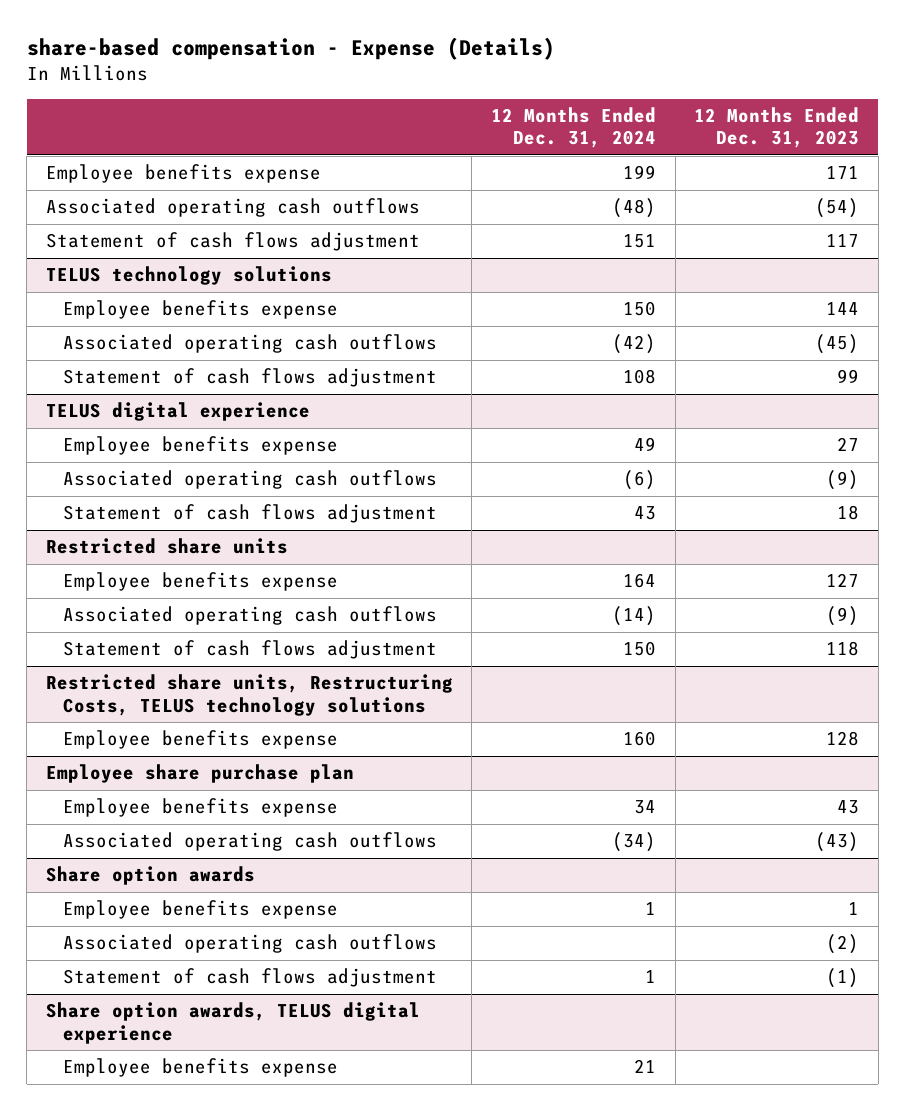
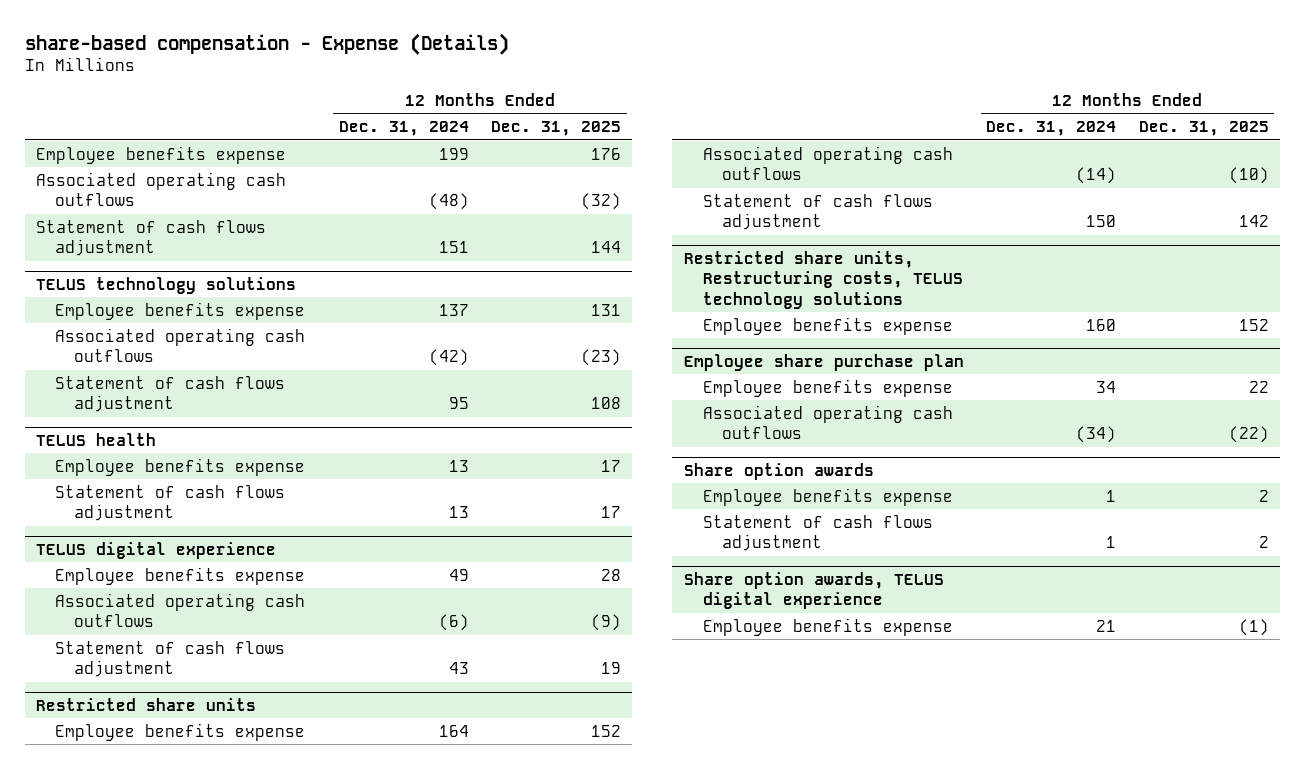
- | 12 Months Ended Dec. 31, 2024 | 12 Months Ended Dec. 31, 2023
+ | 12 Months Ended Dec. 31, 2024 | 12 Months Ended Dec. 31, 2025
@ TELUS technology solutions
- Employee benefits expense | 150 | 144
+ Employee benefits expense | 137 | 131
- Statement of cash flows adjustment | 108 | 99
+ Statement of cash flows adjustment | 95 | 108
+ TELUS health
+ Employee benefits expense | 13 | 17
+ Statement of cash flows adjustment | 13 | 17
- Restricted share units, Restructuring Costs, TELUS technology solutions
+ Restricted share units, Restructuring costs, TELUS technology solutions
@ Share option awards
- Associated operating cash outflows | | (2)

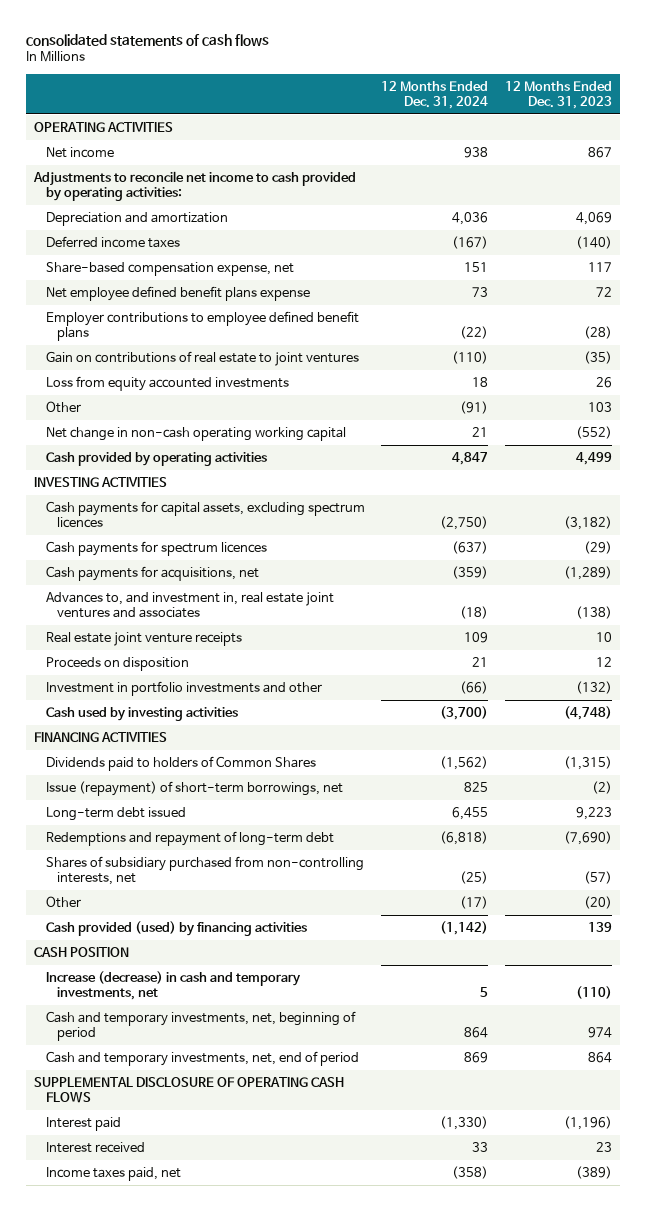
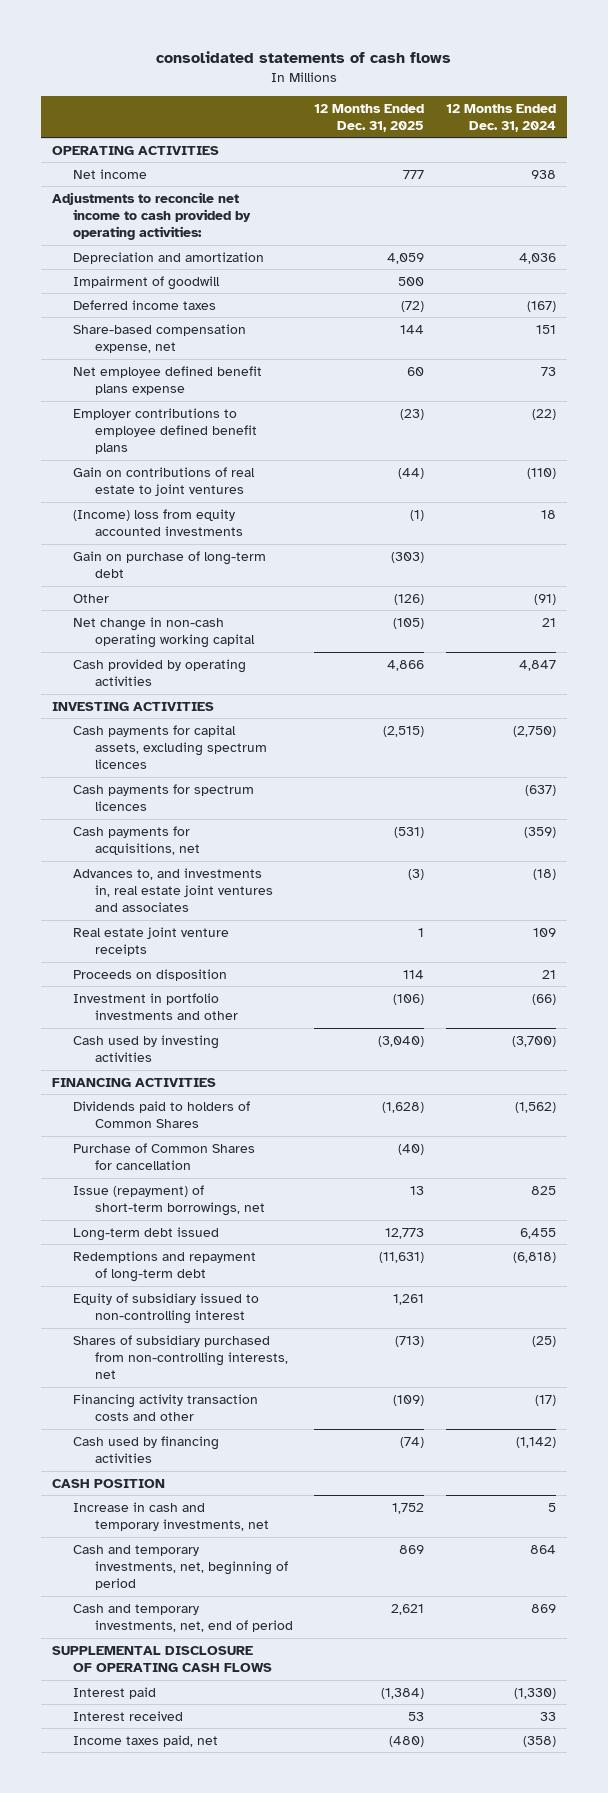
- | 12 Months Ended Dec. 31, 2024 | 12 Months Ended Dec. 31, 2023
+ | 12 Months Ended Dec. 31, 2025 | 12 Months Ended Dec. 31, 2024
+ Impairment of goodwill | 500 |
- Loss from equity accounted investments | 18 | 26
+ (Income) loss from equity accounted investments | (1) | 18
+ Gain on purchase of long-term debt | (303) |
- Advances to, and investment in, real estate joint ventures and associates | (18) | (138)
+ Advances to, and investments in, real estate joint ventures and associates | (3) | (18)
+ Purchase of Common Shares for cancellation | (40) |
+ Equity of subsidiary issued to non-controlling interest | 1,261 |
- Other | (17) | (20)
- Cash provided (used) by financing activities | (1,142) | 139
+ Financing activity transaction costs and other | (109) | (17)
+ Cash used by financing activities | (74) | (1,142)
- Increase (decrease) in cash and temporary investments, net | 5 | (110)
+ Increase in cash and temporary investments, net | 1,752 | 5

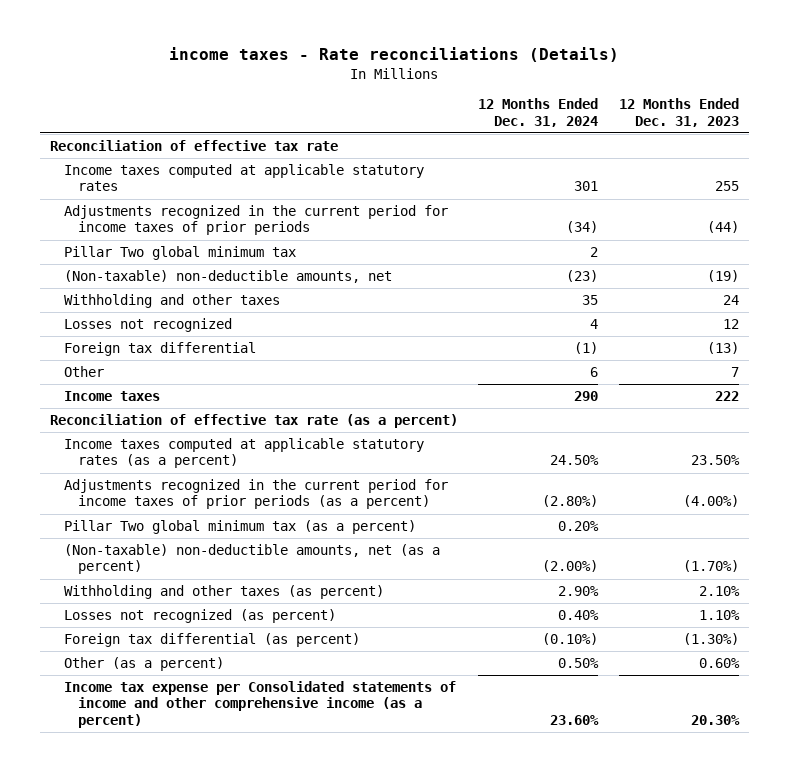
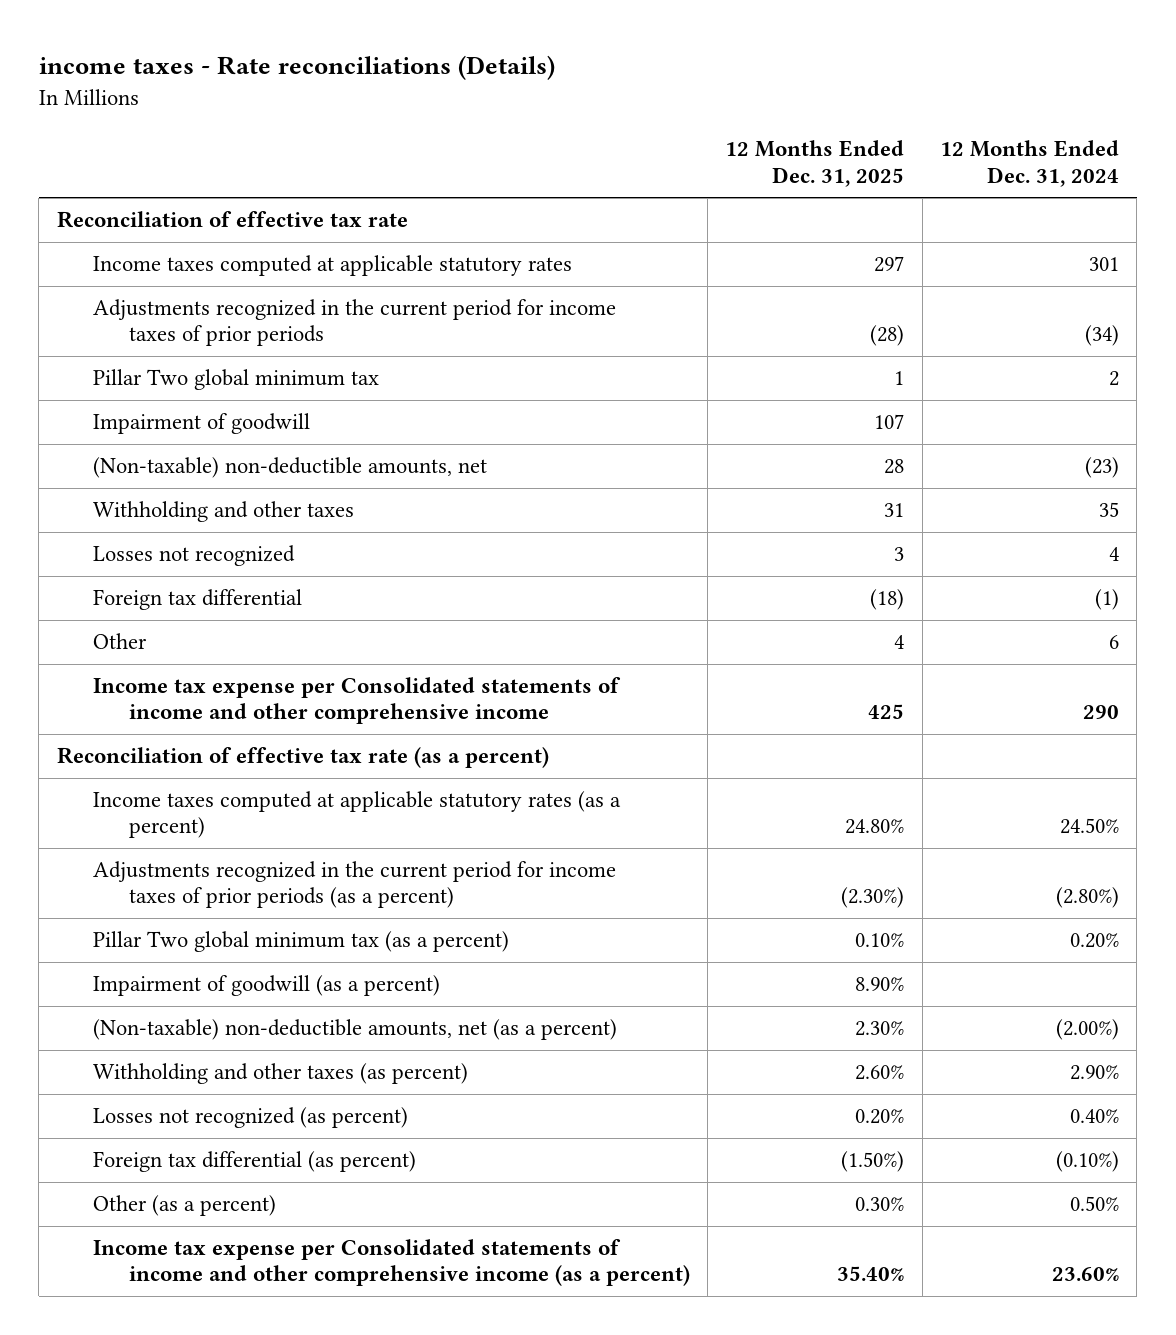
- | 12 Months Ended Dec. 31, 2024 | 12 Months Ended Dec. 31, 2023
+ | 12 Months Ended Dec. 31, 2025 | 12 Months Ended Dec. 31, 2024
+ Impairment of goodwill | 107 |
- Income taxes | 290 | 222
+ Income tax expense per Consolidated statements of income and other comprehensive income | 425 | 290
+ Impairment of goodwill (as a percent) | 8.90% |

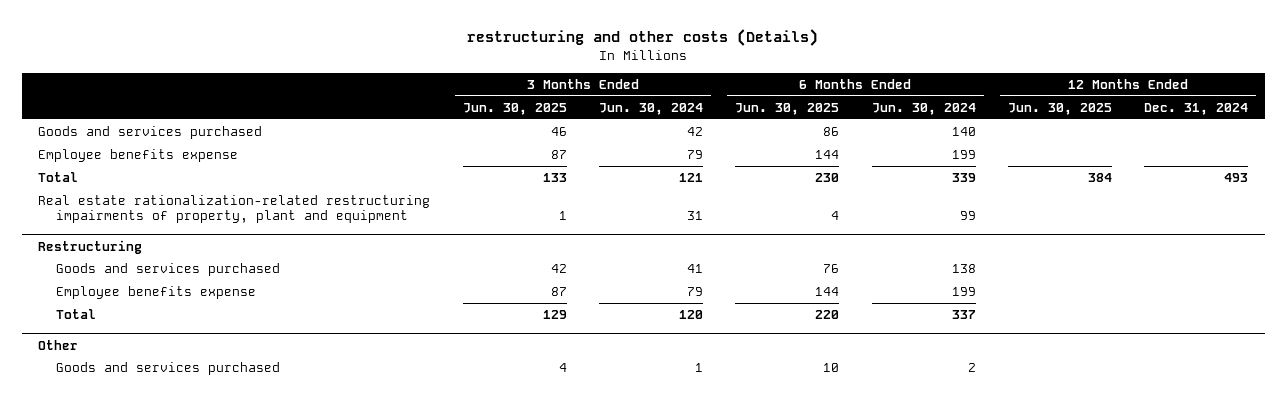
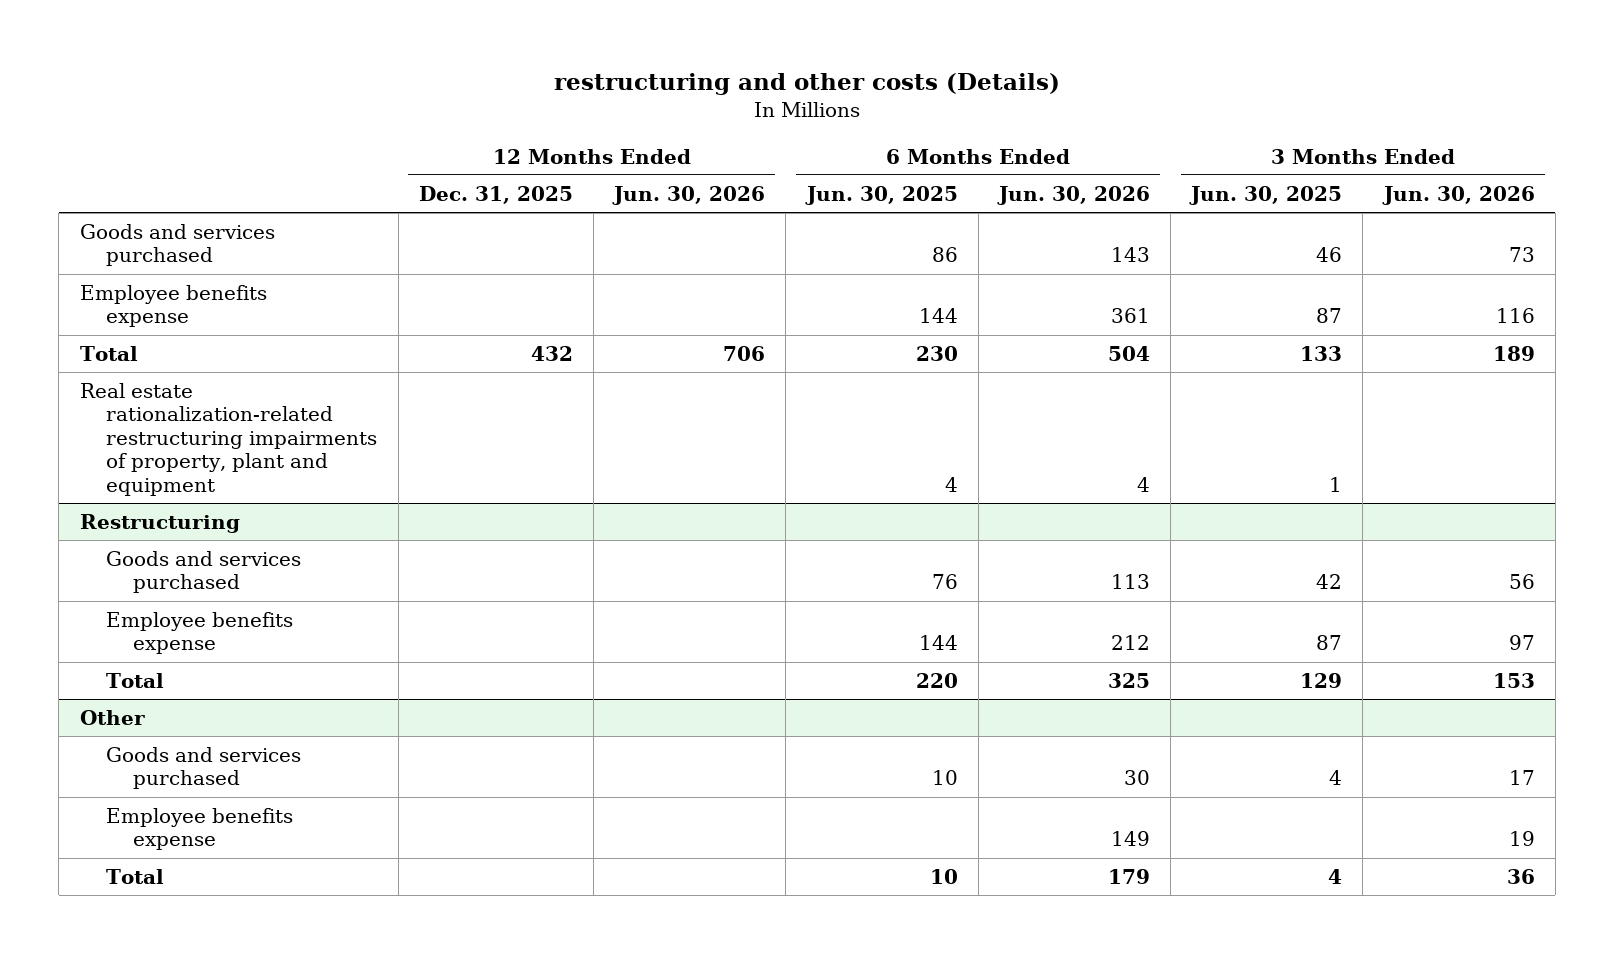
- | 3 Months Ended Jun. 30, 2025 | 3 Months Ended Jun. 30, 2024 | 6 Months Ended Jun. 30, 2025 | 6 Months Ended Jun. 30, 2024 | 12 Months Ended Jun. 30, 2025 | 12 Months Ended Dec. 31, 2024
+ | 12 Months Ended Dec. 31, 2025 | 12 Months Ended Jun. 30, 2026 | 6 Months Ended Jun. 30, 2025 | 6 Months Ended Jun. 30, 2026 | 3 Months Ended Jun. 30, 2025 | 3 Months Ended Jun. 30, 2026
@ Other
+ Employee benefits expense | | | | 149 | | 19
+ Total | | | 10 | 179 | 4 | 36

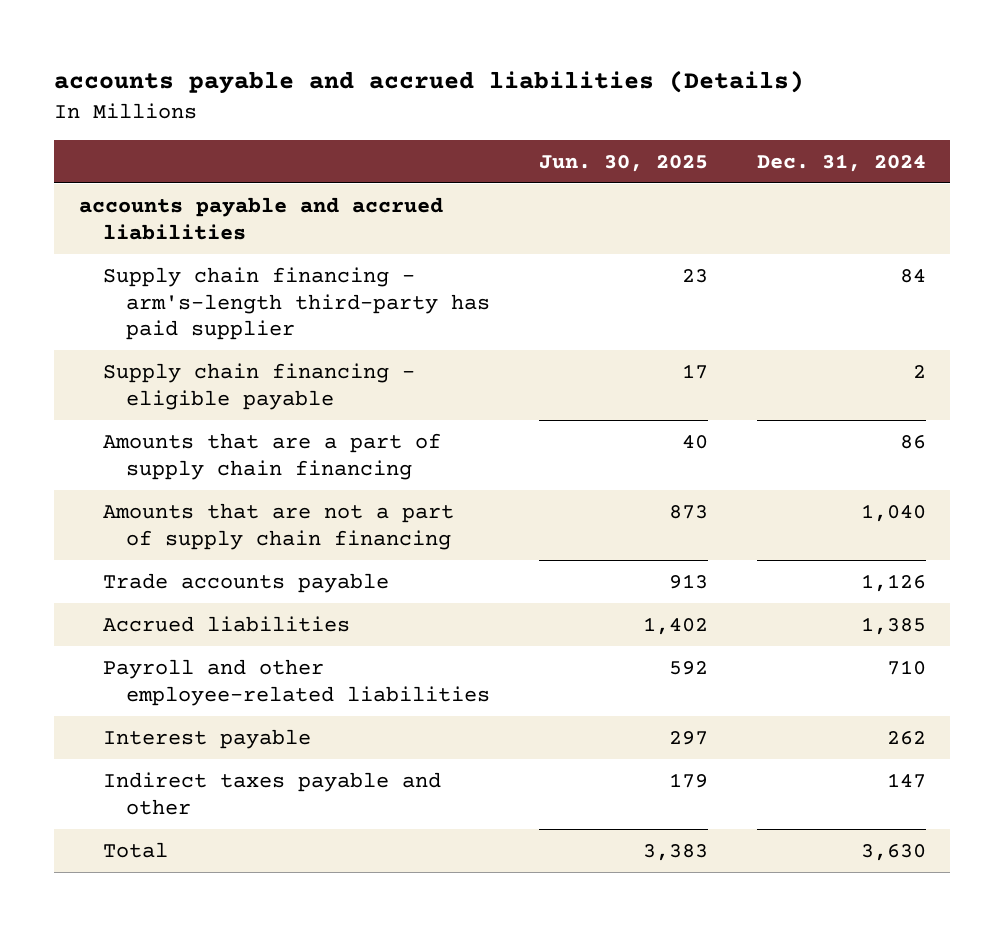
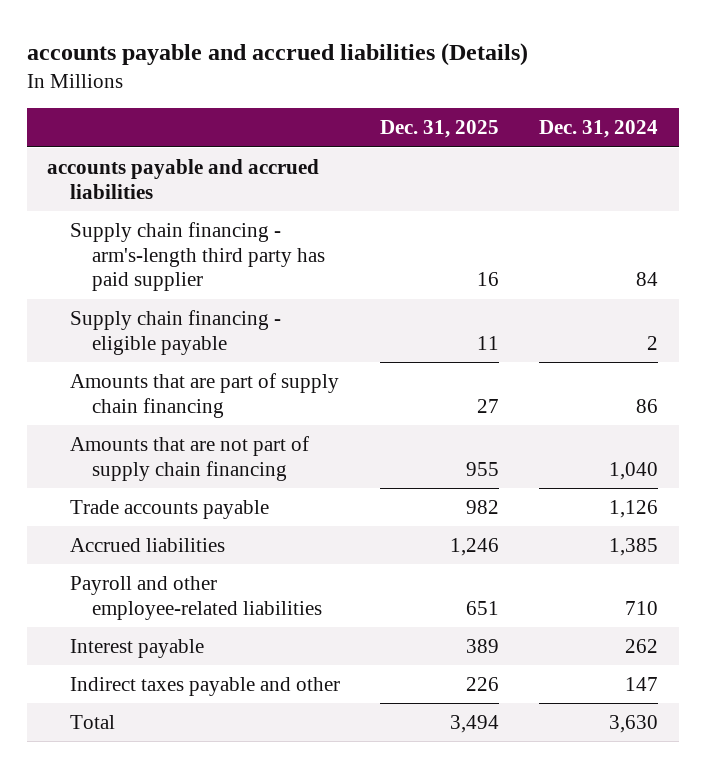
- | Jun. 30, 2025 | Dec. 31, 2024
+ | Dec. 31, 2025 | Dec. 31, 2024
- Supply chain financing - arm's-length third-party has paid supplier | 23 | 84
+ Supply chain financing - arm's-length third party has paid supplier | 16 | 84
- Amounts that are a part of supply chain financing | 40 | 86
- Amounts that are not a part of supply chain financing | 873 | 1,040
+ Amounts that are part of supply chain financing | 27 | 86
+ Amounts that are not part of supply chain financing | 955 | 1,040

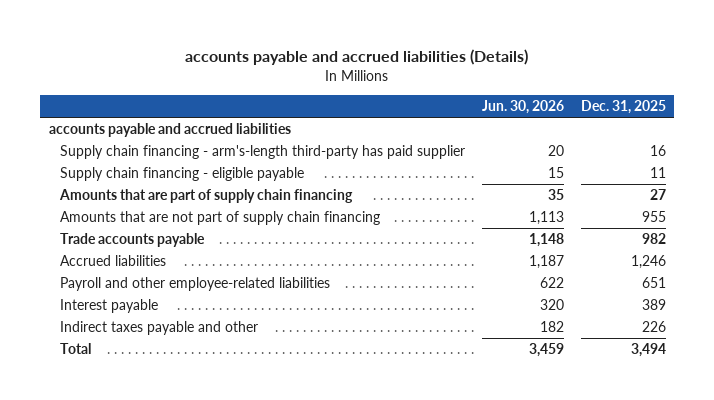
- | Dec. 31, 2025 | Dec. 31, 2024
+ | Jun. 30, 2026 | Dec. 31, 2025
- Supply chain financing - arm's-length third party has paid supplier | 16 | 84
+ Supply chain financing - arm's-length third-party has paid supplier | 20 | 16

